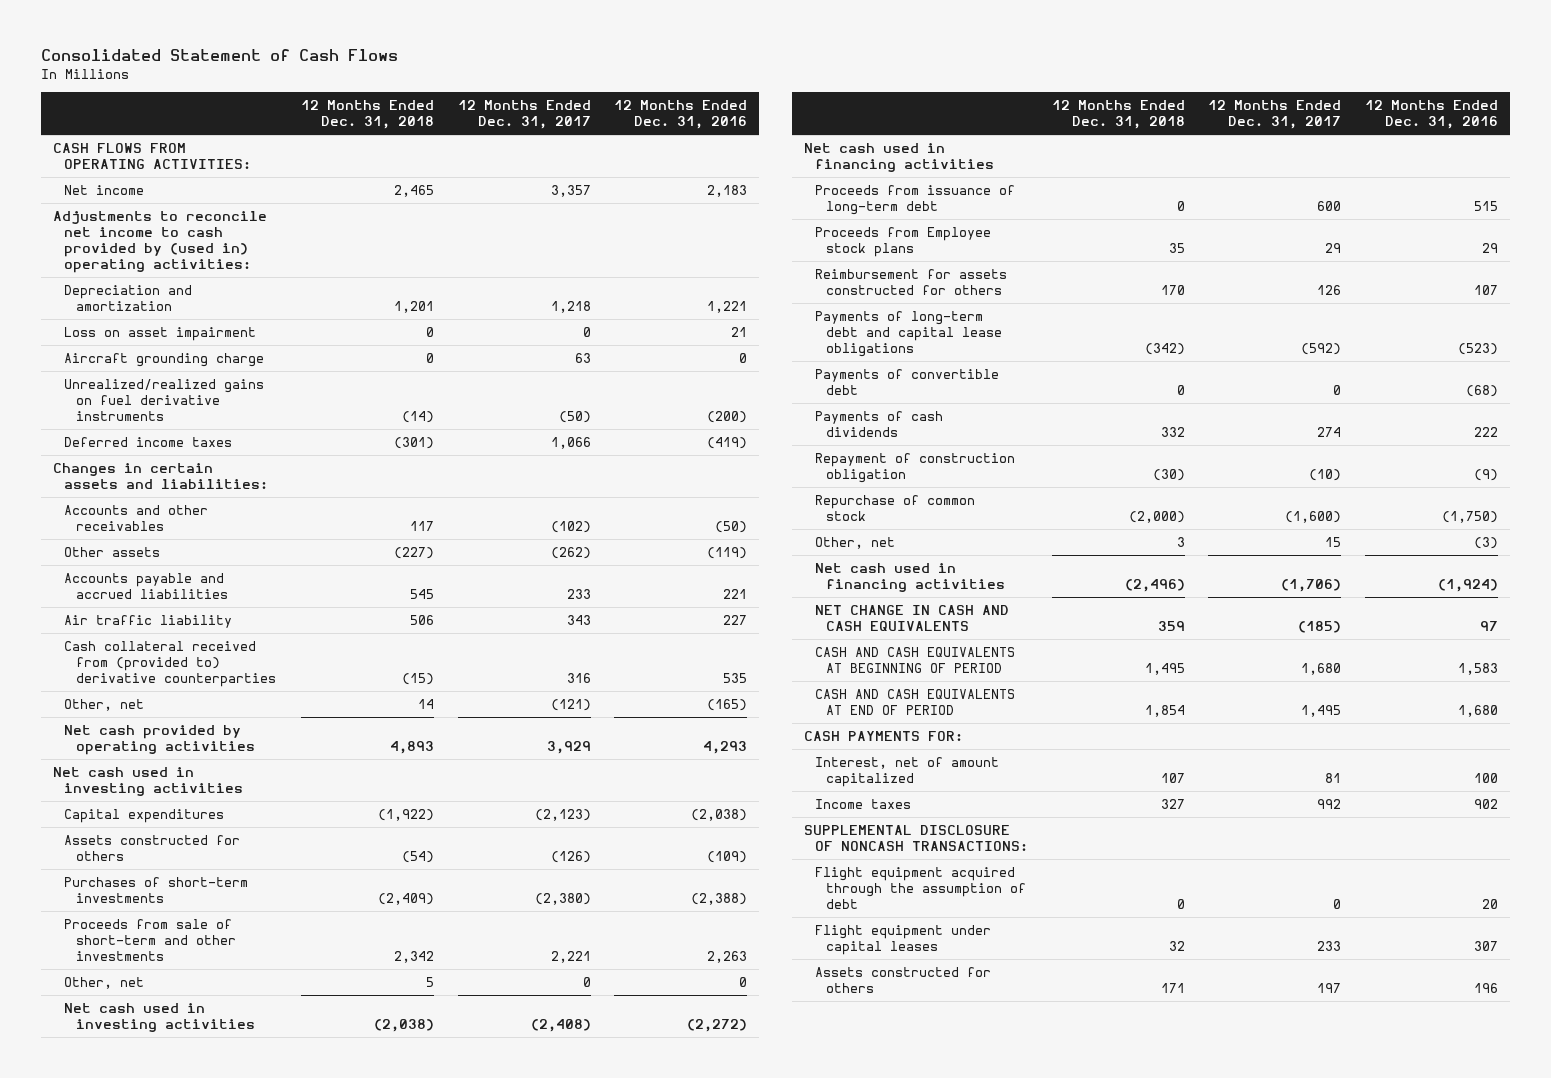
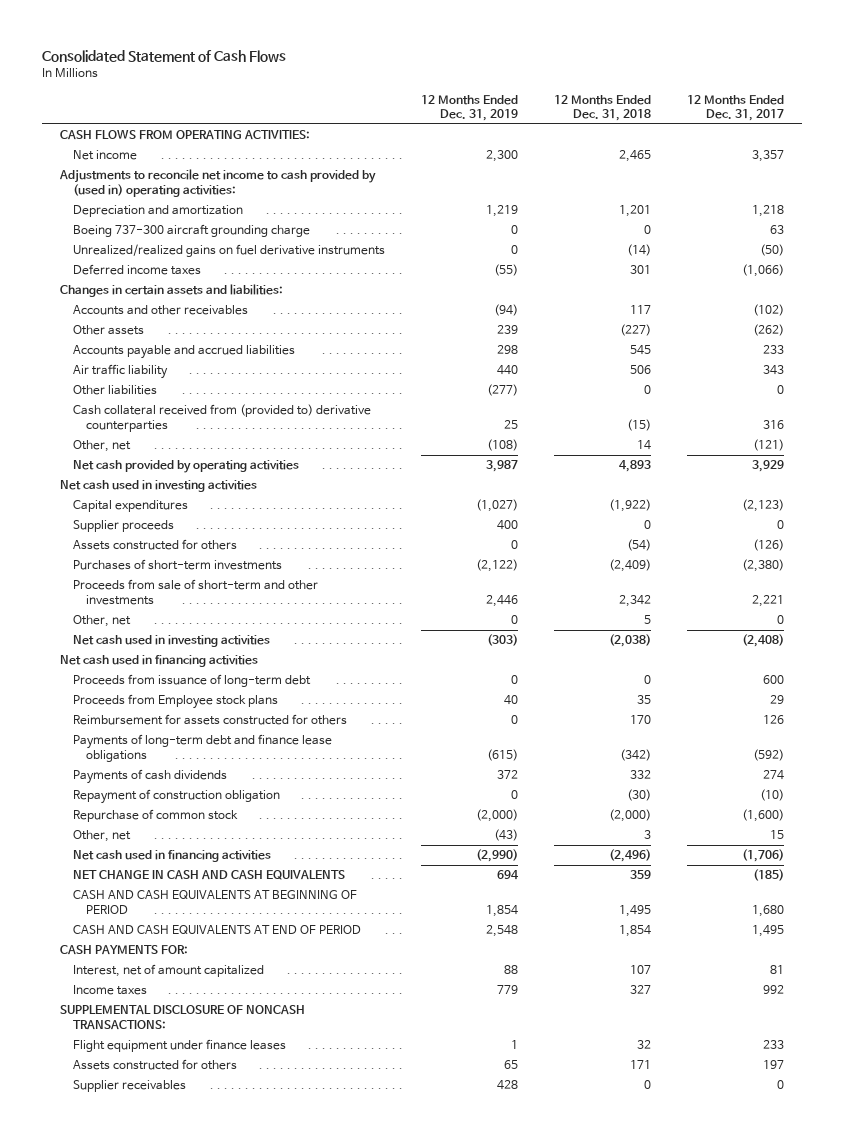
- | 12 Months Ended Dec. 31, 2018 | 12 Months Ended Dec. 31, 2017 | 12 Months Ended Dec. 31, 2016
+ | 12 Months Ended Dec. 31, 2019 | 12 Months Ended Dec. 31, 2018 | 12 Months Ended Dec. 31, 2017
- Loss on asset impairment | 0 | 0 | 21
- Aircraft grounding charge | 0 | 63 | 0
+ Boeing 737-300 aircraft grounding charge | 0 | 0 | 63
- Deferred income taxes | (301) | 1,066 | (419)
+ Deferred income taxes | (55) | 301 | (1,066)
+ Other liabilities | (277) | 0 | 0
+ Supplier proceeds | 400 | 0 | 0
- Payments of long-term debt and capital lease obligations | (342) | (592) | (523)
- Payments of convertible debt | 0 | 0 | (68)
+ Payments of long-term debt and finance lease obligations | (615) | (342) | (592)
- Flight equipment acquired through the assumption of debt | 0 | 0 | 20
- Flight equipment under capital leases | 32 | 233 | 307
+ Flight equipment under finance leases | 1 | 32 | 233
+ Supplier receivables | 428 | 0 | 0

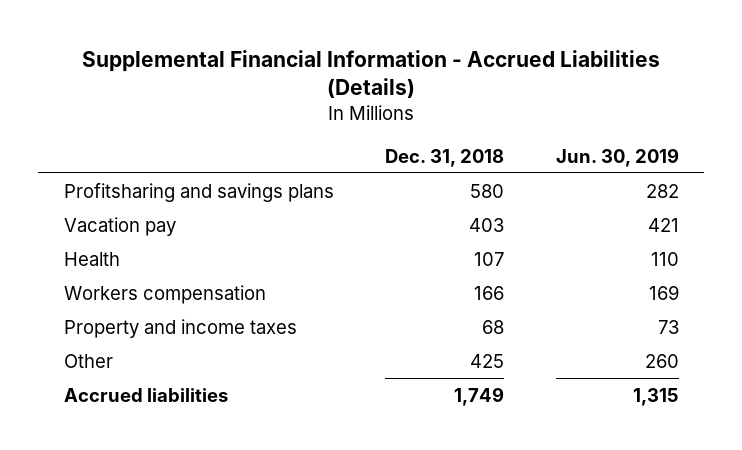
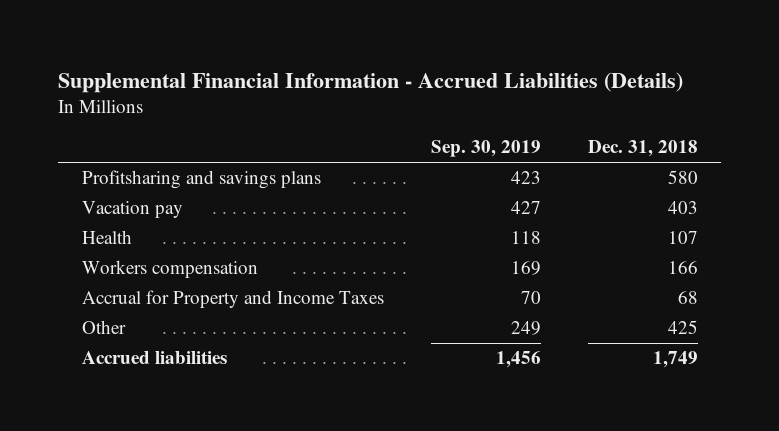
- | Dec. 31, 2018 | Jun. 30, 2019
+ | Sep. 30, 2019 | Dec. 31, 2018
- Property and income taxes | 68 | 73
+ Accrual for Property and Income Taxes | 70 | 68

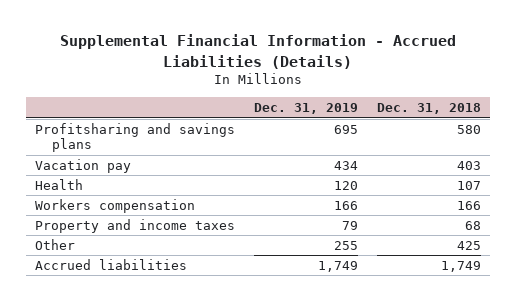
- | Sep. 30, 2019 | Dec. 31, 2018
+ | Dec. 31, 2019 | Dec. 31, 2018
- Accrual for Property and Income Taxes | 70 | 68
+ Property and income taxes | 79 | 68

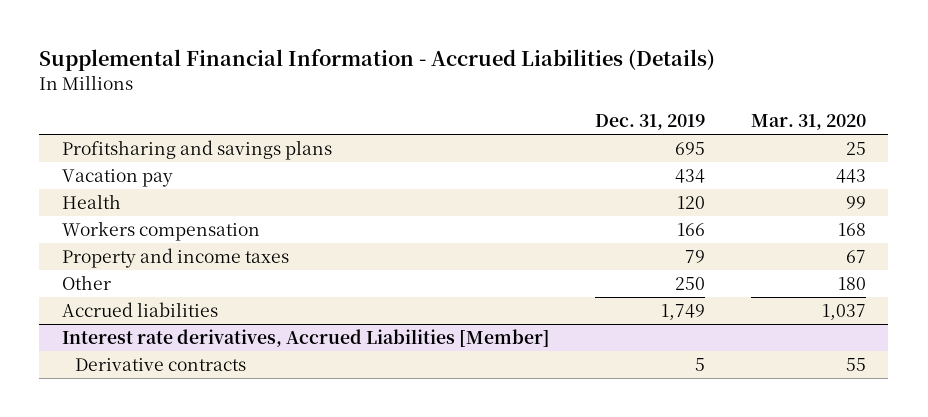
- | Dec. 31, 2019 | Dec. 31, 2018
+ | Dec. 31, 2019 | Mar. 31, 2020
- Other | 255 | 425
+ Other | 250 | 180
+ Interest rate derivatives, Accrued Liabilities [Member]
+ Derivative contracts | 5 | 55

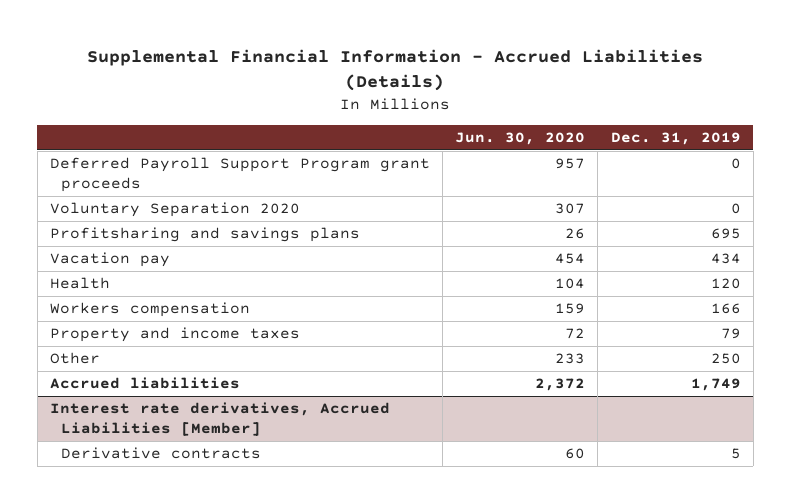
- | Dec. 31, 2019 | Mar. 31, 2020
+ | Jun. 30, 2020 | Dec. 31, 2019
+ Deferred Payroll Support Program grant proceeds | 957 | 0
+ Voluntary Separation 2020 | 307 | 0

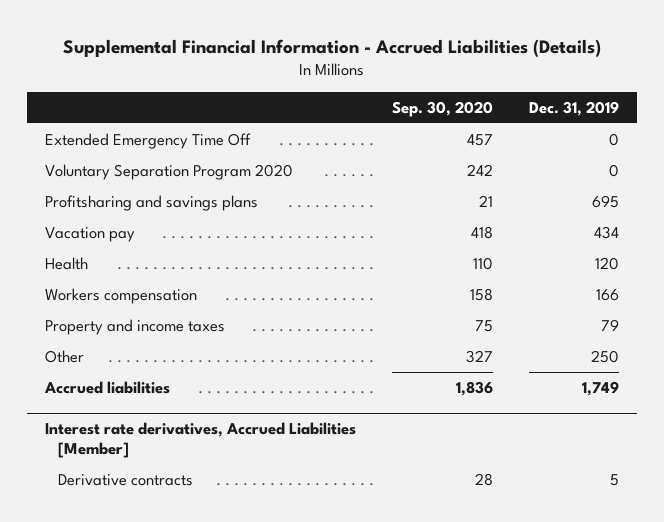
- | Jun. 30, 2020 | Dec. 31, 2019
+ | Sep. 30, 2020 | Dec. 31, 2019
- Deferred Payroll Support Program grant proceeds | 957 | 0
- Voluntary Separation 2020 | 307 | 0
+ Extended Emergency Time Off | 457 | 0
+ Voluntary Separation Program 2020 | 242 | 0

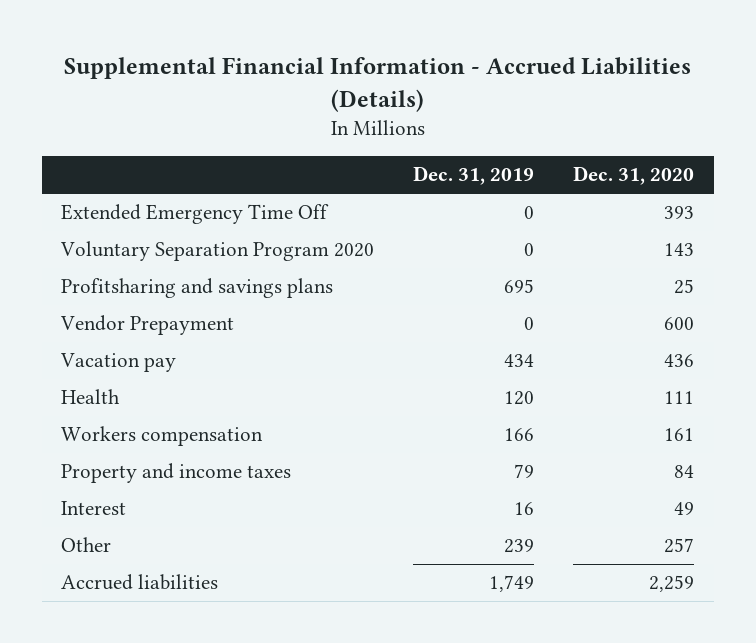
- | Sep. 30, 2020 | Dec. 31, 2019
+ | Dec. 31, 2019 | Dec. 31, 2020
+ Vendor Prepayment | 0 | 600
- Other | 327 | 250
+ Interest | 16 | 49
+ Other | 239 | 257
- Interest rate derivatives, Accrued Liabilities [Member]
- Derivative contracts | 28 | 5

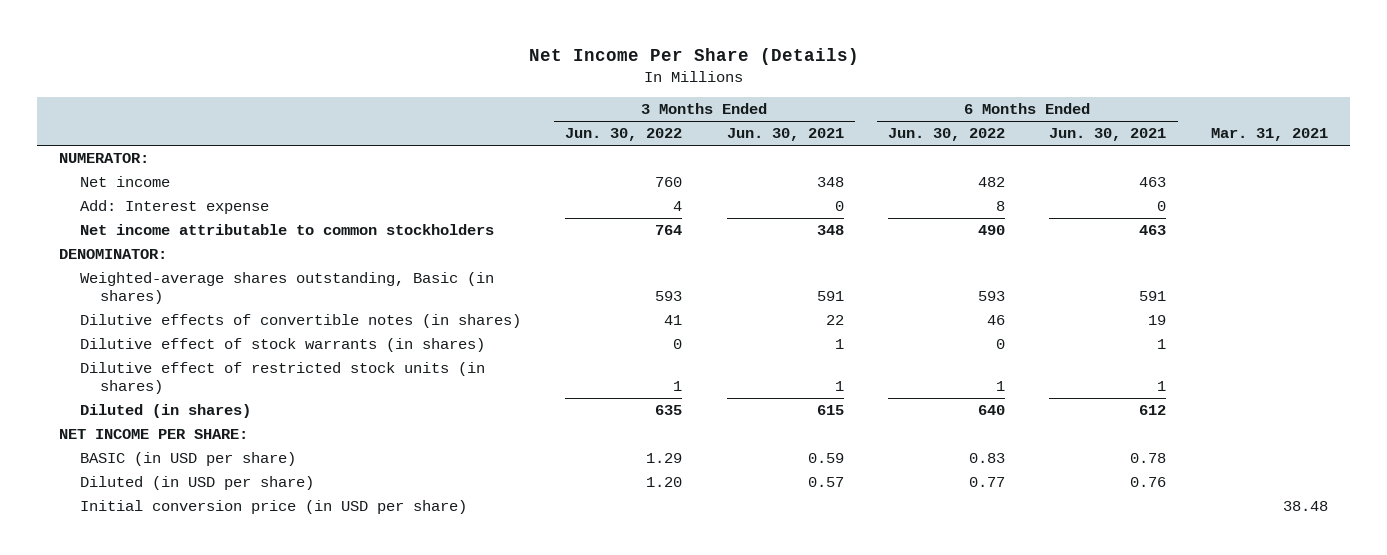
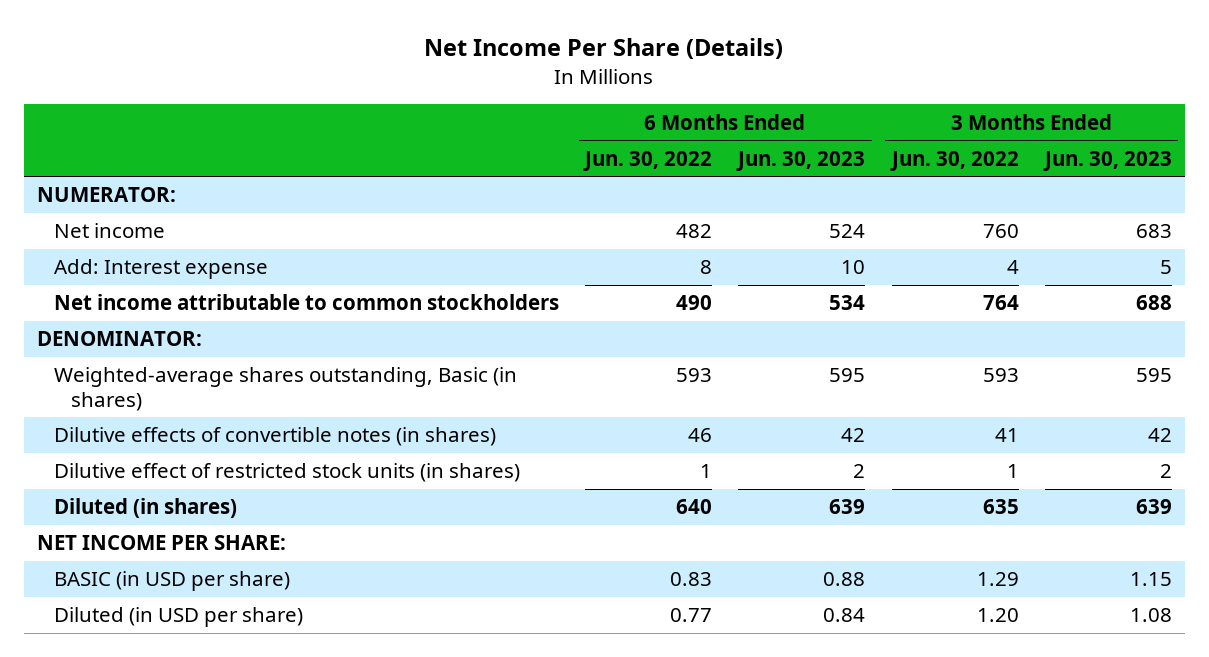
- | 3 Months Ended Jun. 30, 2022 | 3 Months Ended Jun. 30, 2021 | 6 Months Ended Jun. 30, 2022 | 6 Months Ended Jun. 30, 2021 | Mar. 31, 2021
+ | 6 Months Ended Jun. 30, 2022 | 6 Months Ended Jun. 30, 2023 | 3 Months Ended Jun. 30, 2022 | 3 Months Ended Jun. 30, 2023
- Dilutive effect of stock warrants (in shares) | 0 | 1 | 0 | 1 |
- Initial conversion price (in USD per share) | | | | | 38.48

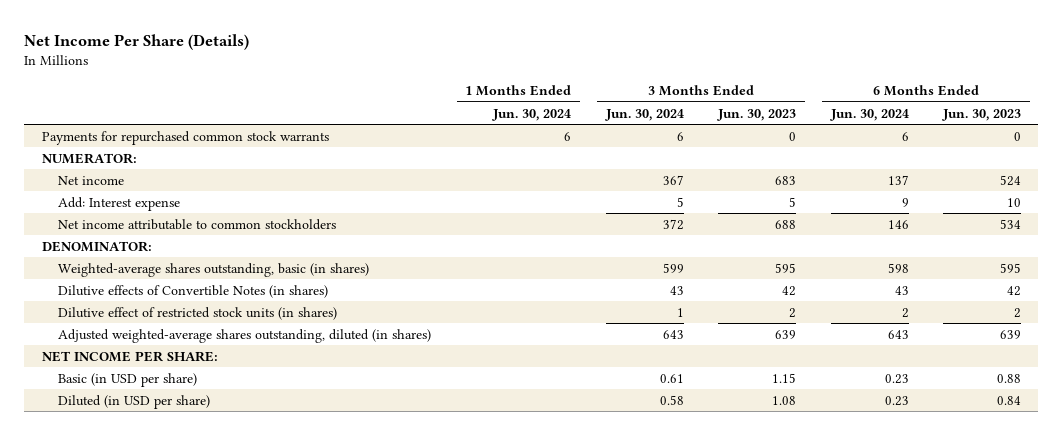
- | 6 Months Ended Jun. 30, 2022 | 6 Months Ended Jun. 30, 2023 | 3 Months Ended Jun. 30, 2022 | 3 Months Ended Jun. 30, 2023
+ | 1 Months Ended Jun. 30, 2024 | 3 Months Ended Jun. 30, 2024 | 3 Months Ended Jun. 30, 2023 | 6 Months Ended Jun. 30, 2024 | 6 Months Ended Jun. 30, 2023
+ Payments for repurchased common stock warrants | 6 | 6 | 0 | 6 | 0
- Weighted-average shares outstanding, Basic (in shares) | 593 | 595 | 593 | 595
- Dilutive effects of convertible notes (in shares) | 46 | 42 | 41 | 42
+ Weighted-average shares outstanding, basic (in shares) | | 599 | 595 | 598 | 595
+ Dilutive effects of Convertible Notes (in shares) | | 43 | 42 | 43 | 42
- Diluted (in shares) | 640 | 639 | 635 | 639
+ Adjusted weighted-average shares outstanding, diluted (in shares) | | 643 | 639 | 643 | 639
- BASIC (in USD per share) | 0.83 | 0.88 | 1.29 | 1.15
+ Basic (in USD per share) | | 0.61 | 1.15 | 0.23 | 0.88

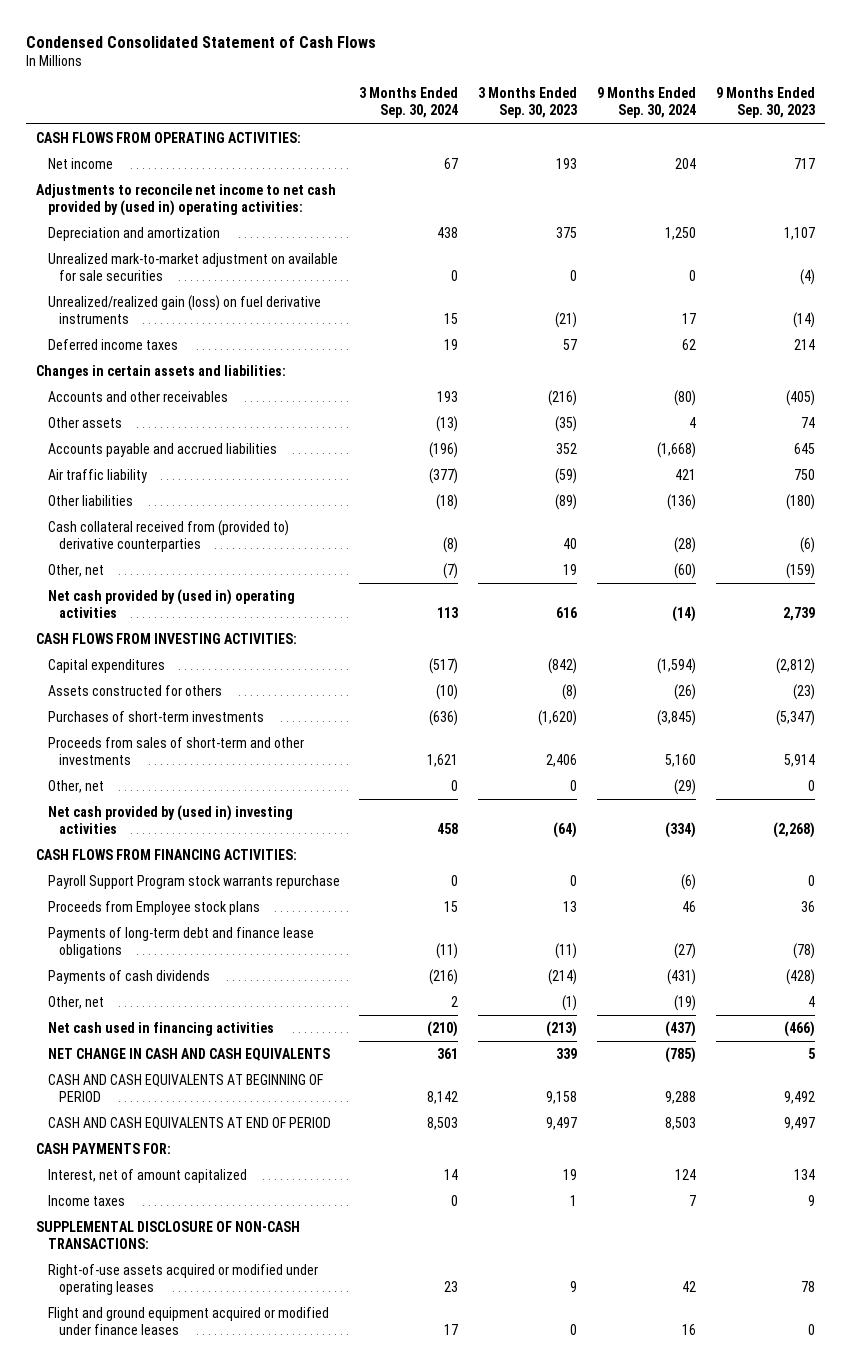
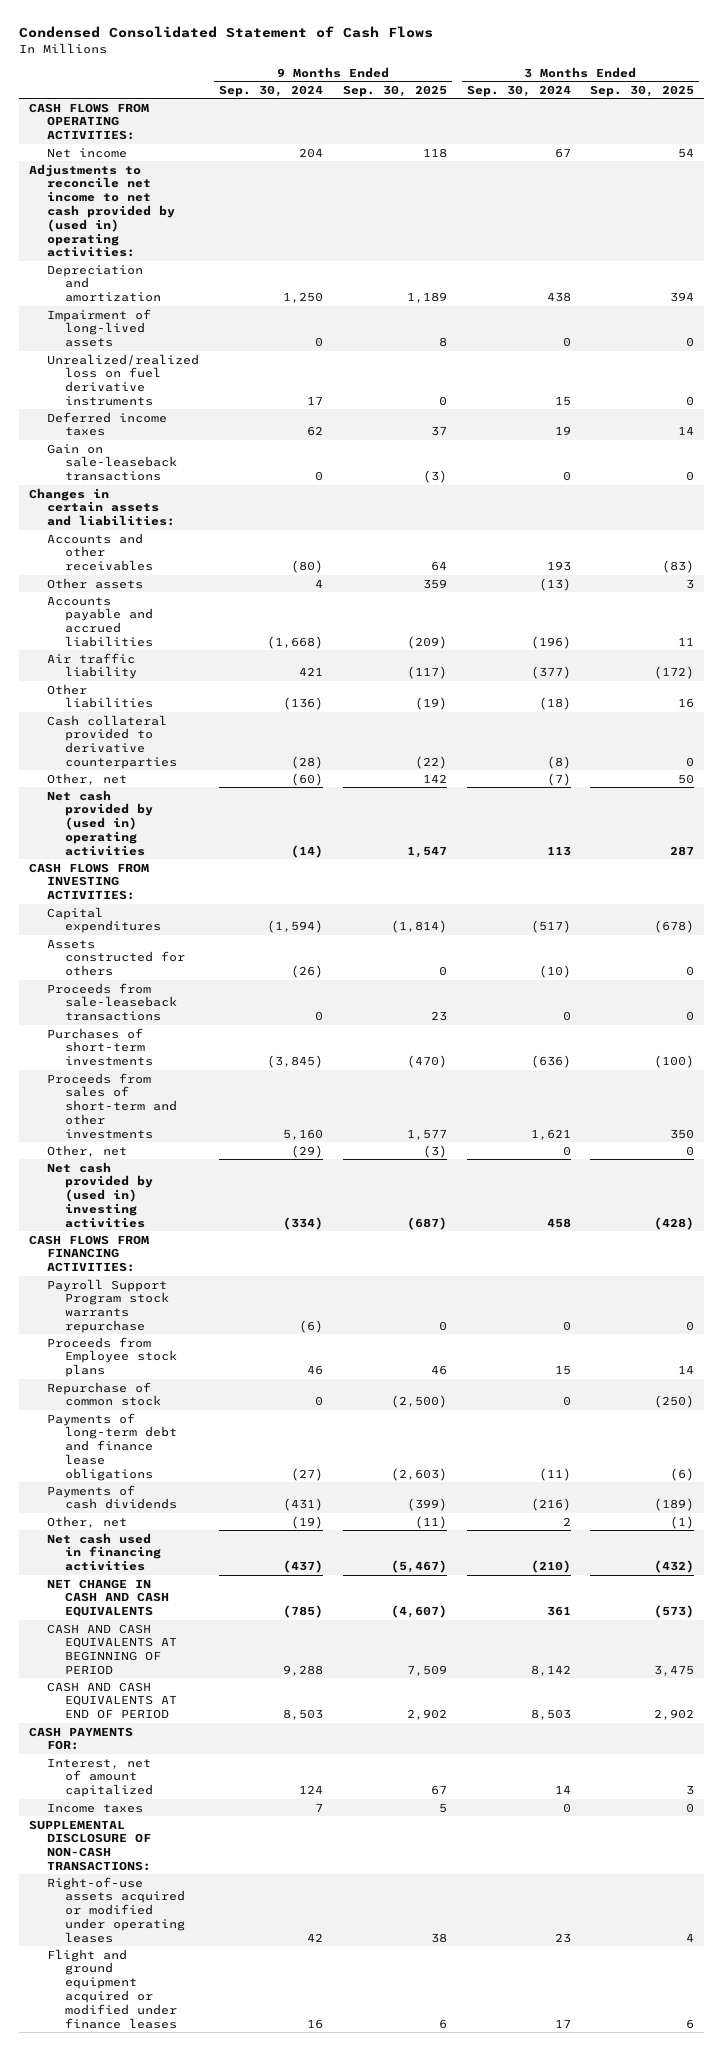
- | 3 Months Ended Sep. 30, 2024 | 3 Months Ended Sep. 30, 2023 | 9 Months Ended Sep. 30, 2024 | 9 Months Ended Sep. 30, 2023
+ | 9 Months Ended Sep. 30, 2024 | 9 Months Ended Sep. 30, 2025 | 3 Months Ended Sep. 30, 2024 | 3 Months Ended Sep. 30, 2025
- Unrealized mark-to-market adjustment on available for sale securities | 0 | 0 | 0 | (4)
- Unrealized/realized gain (loss) on fuel derivative instruments | 15 | (21) | 17 | (14)
+ Impairment of long-lived assets | 0 | 8 | 0 | 0
+ Unrealized/realized loss on fuel derivative instruments | 17 | 0 | 15 | 0
+ Gain on sale-leaseback transactions | 0 | (3) | 0 | 0
- Cash collateral received from (provided to) derivative counterparties | (8) | 40 | (28) | (6)
+ Cash collateral provided to derivative counterparties | (28) | (22) | (8) | 0
+ Proceeds from sale-leaseback transactions | 0 | 23 | 0 | 0
+ Repurchase of common stock | 0 | (2,500) | 0 | (250)

